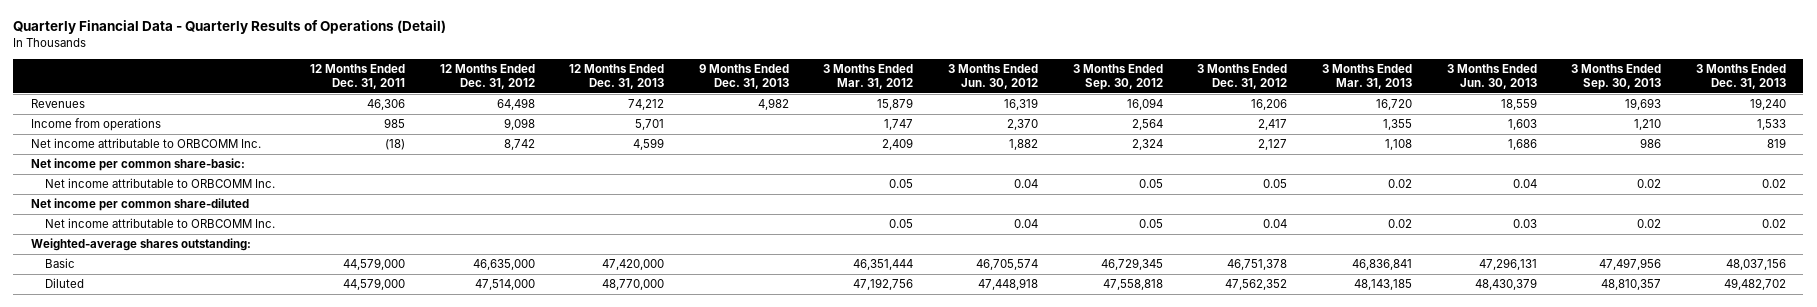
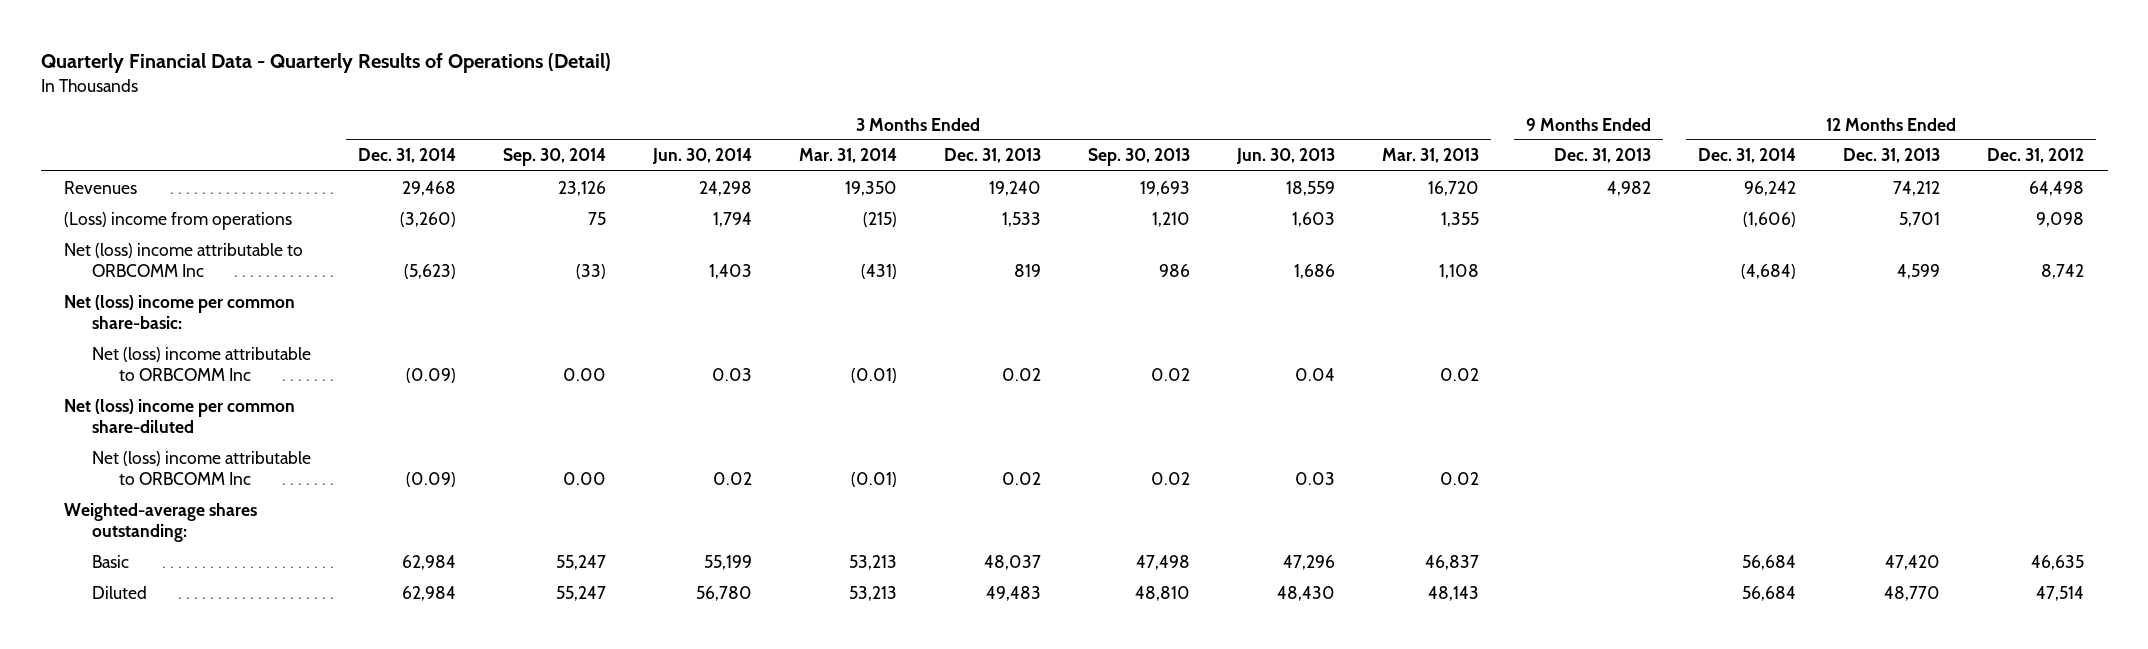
- | 12 Months Ended Dec. 31, 2011 | 12 Months Ended Dec. 31, 2012 | 12 Months Ended Dec. 31, 2013 | 9 Months Ended Dec. 31, 2013 | 3 Months Ended Mar. 31, 2012 | 3 Months Ended Jun. 30, 2012 | 3 Months Ended Sep. 30, 2012 | 3 Months Ended Dec. 31, 2012 | 3 Months Ended Mar. 31, 2013 | 3 Months Ended Jun. 30, 2013 | 3 Months Ended Sep. 30, 2013 | 3 Months Ended Dec. 31, 2013
+ | 3 Months Ended Dec. 31, 2014 | 3 Months Ended Sep. 30, 2014 | 3 Months Ended Jun. 30, 2014 | 3 Months Ended Mar. 31, 2014 | 3 Months Ended Dec. 31, 2013 | 3 Months Ended Sep. 30, 2013 | 3 Months Ended Jun. 30, 2013 | 3 Months Ended Mar. 31, 2013 | 9 Months Ended Dec. 31, 2013 | 12 Months Ended Dec. 31, 2014 | 12 Months Ended Dec. 31, 2013 | 12 Months Ended Dec. 31, 2012
- Income from operations | 985 | 9,098 | 5,701 | | 1,747 | 2,370 | 2,564 | 2,417 | 1,355 | 1,603 | 1,210 | 1,533
- Net income attributable to ORBCOMM Inc. | (18) | 8,742 | 4,599 | | 2,409 | 1,882 | 2,324 | 2,127 | 1,108 | 1,686 | 986 | 819
- Net income per common share-basic:
- Net income attributable to ORBCOMM Inc. | | | | | 0.05 | 0.04 | 0.05 | 0.05 | 0.02 | 0.04 | 0.02 | 0.02
- Net income per common share-diluted
- Net income attributable to ORBCOMM Inc. | | | | | 0.05 | 0.04 | 0.05 | 0.04 | 0.02 | 0.03 | 0.02 | 0.02
+ (Loss) income from operations | (3,260) | 75 | 1,794 | (215) | 1,533 | 1,210 | 1,603 | 1,355 | | (1,606) | 5,701 | 9,098
+ Net (loss) income attributable to ORBCOMM Inc | (5,623) | (33) | 1,403 | (431) | 819 | 986 | 1,686 | 1,108 | | (4,684) | 4,599 | 8,742
+ Net (loss) income per common share-basic:
+ Net (loss) income attributable to ORBCOMM Inc | (0.09) | 0.00 | 0.03 | (0.01) | 0.02 | 0.02 | 0.04 | 0.02 | | | |
+ Net (loss) income per common share-diluted
+ Net (loss) income attributable to ORBCOMM Inc | (0.09) | 0.00 | 0.02 | (0.01) | 0.02 | 0.02 | 0.03 | 0.02 | | | |
- Basic | 44,579,000 | 46,635,000 | 47,420,000 | | 46,351,444 | 46,705,574 | 46,729,345 | 46,751,378 | 46,836,841 | 47,296,131 | 47,497,956 | 48,037,156
- Diluted | 44,579,000 | 47,514,000 | 48,770,000 | | 47,192,756 | 47,448,918 | 47,558,818 | 47,562,352 | 48,143,185 | 48,430,379 | 48,810,357 | 49,482,702
+ Basic | 62,984 | 55,247 | 55,199 | 53,213 | 48,037 | 47,498 | 47,296 | 46,837 | | 56,684 | 47,420 | 46,635
+ Diluted | 62,984 | 55,247 | 56,780 | 53,213 | 49,483 | 48,810 | 48,430 | 48,143 | | 56,684 | 48,770 | 47,514

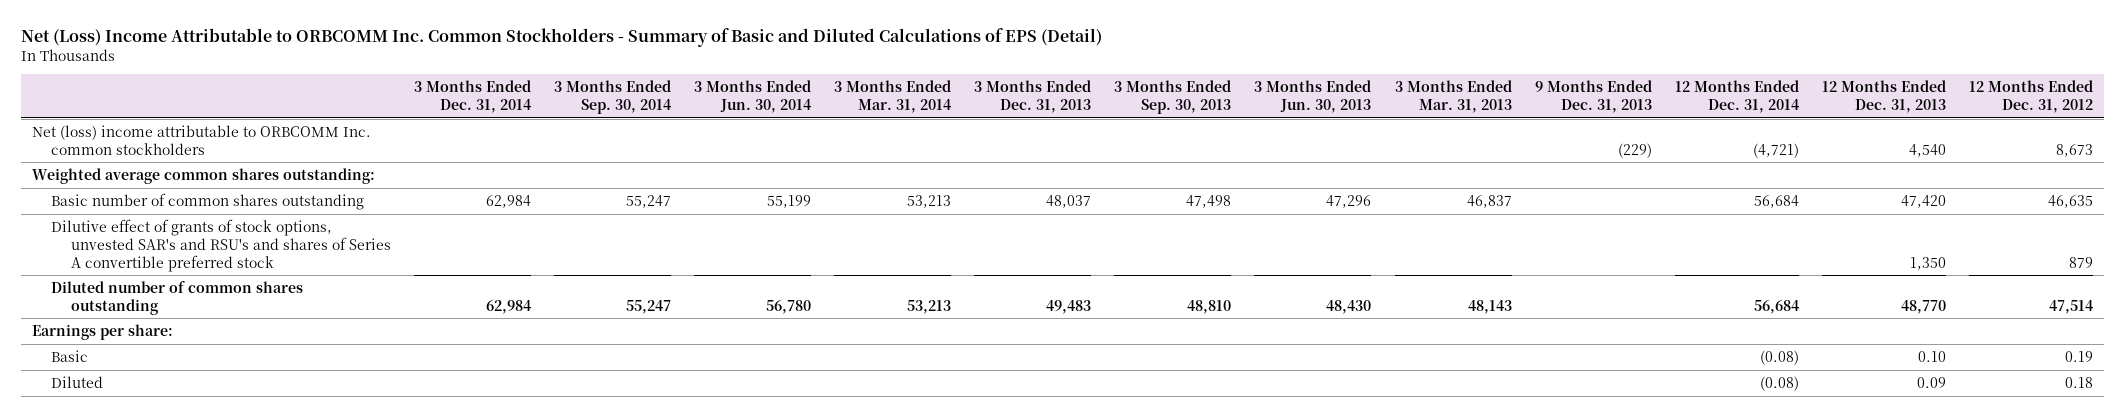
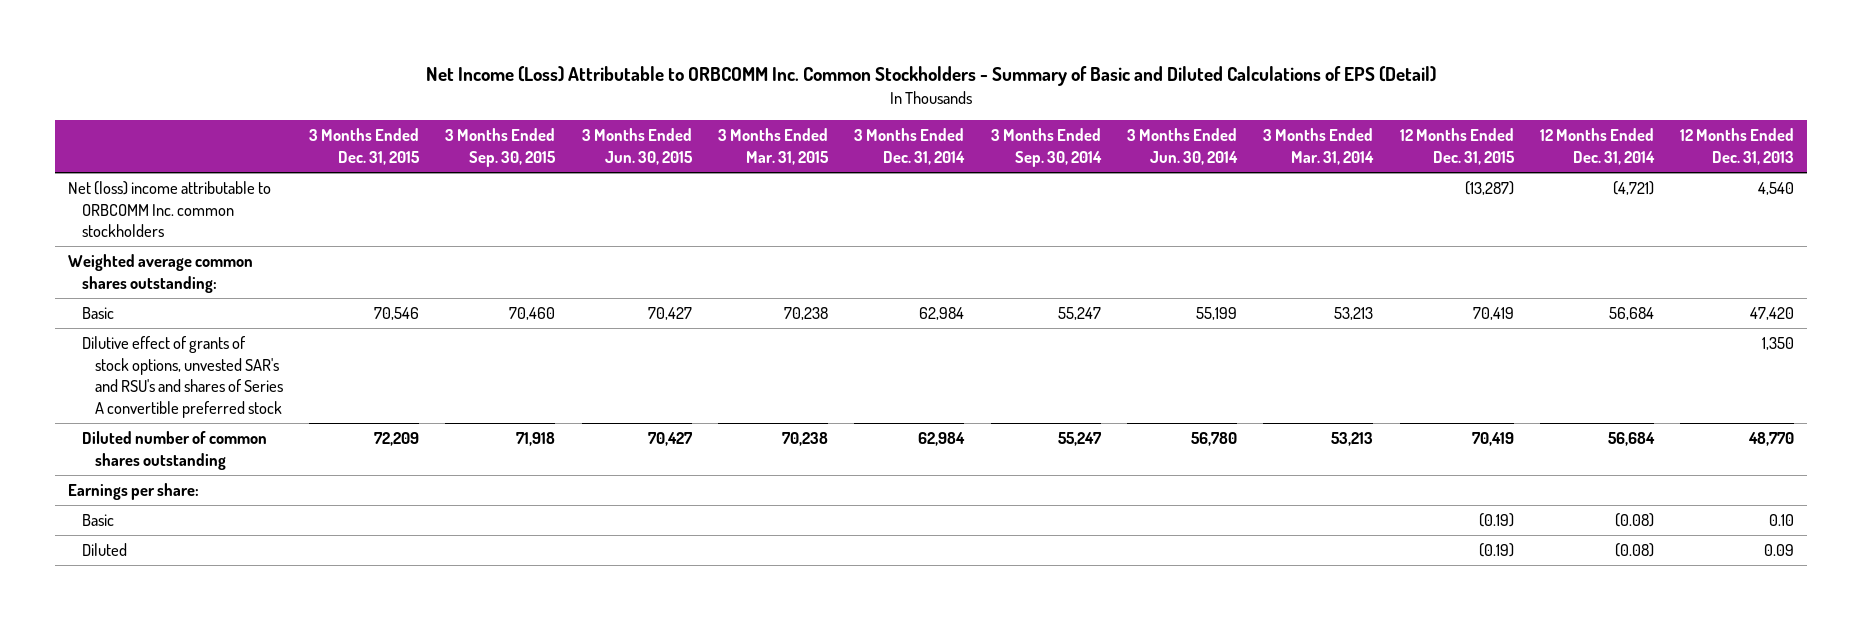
- Net (Loss) Income Attributable to ORBCOMM Inc. Common Stockholders - Summary of Basic and Diluted Calculations of EPS (Detail)
+ Net Income (Loss) Attributable to ORBCOMM Inc. Common Stockholders - Summary of Basic and Diluted Calculations of EPS (Detail)
- | 3 Months Ended Dec. 31, 2014 | 3 Months Ended Sep. 30, 2014 | 3 Months Ended Jun. 30, 2014 | 3 Months Ended Mar. 31, 2014 | 3 Months Ended Dec. 31, 2013 | 3 Months Ended Sep. 30, 2013 | 3 Months Ended Jun. 30, 2013 | 3 Months Ended Mar. 31, 2013 | 9 Months Ended Dec. 31, 2013 | 12 Months Ended Dec. 31, 2014 | 12 Months Ended Dec. 31, 2013 | 12 Months Ended Dec. 31, 2012
+ | 3 Months Ended Dec. 31, 2015 | 3 Months Ended Sep. 30, 2015 | 3 Months Ended Jun. 30, 2015 | 3 Months Ended Mar. 31, 2015 | 3 Months Ended Dec. 31, 2014 | 3 Months Ended Sep. 30, 2014 | 3 Months Ended Jun. 30, 2014 | 3 Months Ended Mar. 31, 2014 | 12 Months Ended Dec. 31, 2015 | 12 Months Ended Dec. 31, 2014 | 12 Months Ended Dec. 31, 2013
- Basic number of common shares outstanding | 62,984 | 55,247 | 55,199 | 53,213 | 48,037 | 47,498 | 47,296 | 46,837 | | 56,684 | 47,420 | 46,635
+ Basic | 70,546 | 70,460 | 70,427 | 70,238 | 62,984 | 55,247 | 55,199 | 53,213 | 70,419 | 56,684 | 47,420

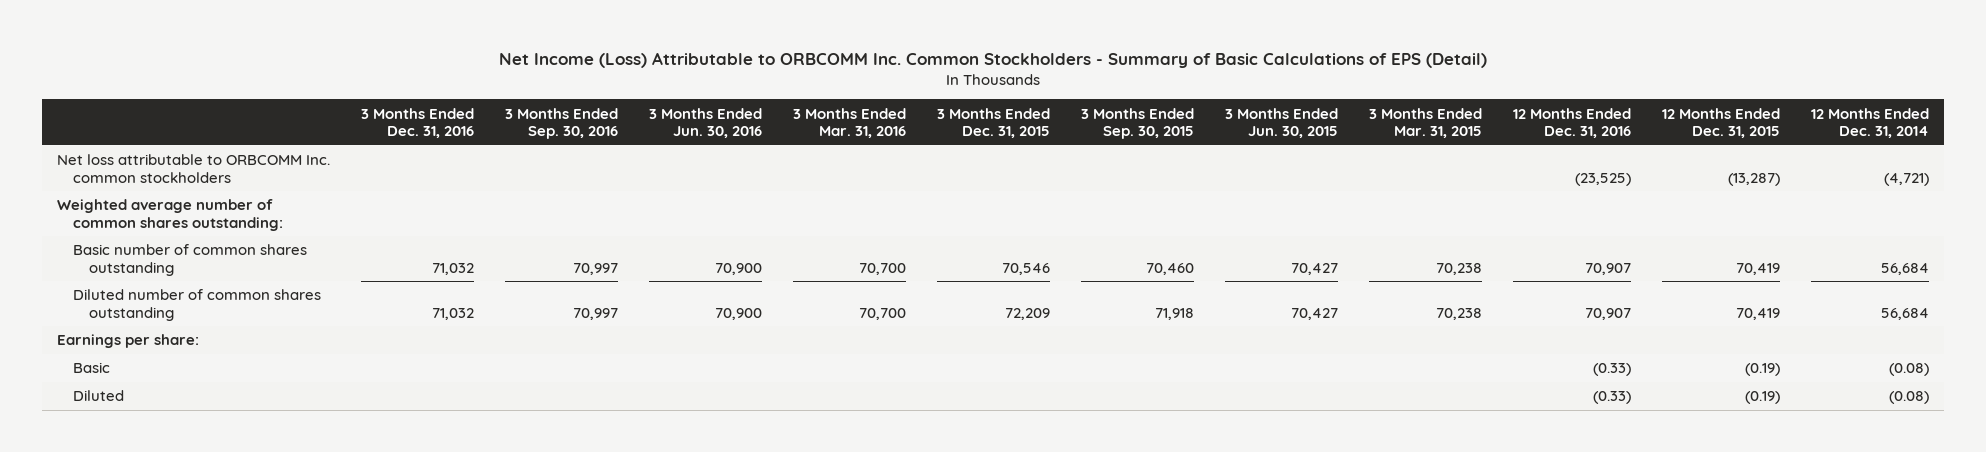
- Net Income (Loss) Attributable to ORBCOMM Inc. Common Stockholders - Summary of Basic and Diluted Calculations of EPS (Detail)
+ Net Income (Loss) Attributable to ORBCOMM Inc. Common Stockholders - Summary of Basic Calculations of EPS (Detail)
- | 3 Months Ended Dec. 31, 2015 | 3 Months Ended Sep. 30, 2015 | 3 Months Ended Jun. 30, 2015 | 3 Months Ended Mar. 31, 2015 | 3 Months Ended Dec. 31, 2014 | 3 Months Ended Sep. 30, 2014 | 3 Months Ended Jun. 30, 2014 | 3 Months Ended Mar. 31, 2014 | 12 Months Ended Dec. 31, 2015 | 12 Months Ended Dec. 31, 2014 | 12 Months Ended Dec. 31, 2013
+ | 3 Months Ended Dec. 31, 2016 | 3 Months Ended Sep. 30, 2016 | 3 Months Ended Jun. 30, 2016 | 3 Months Ended Mar. 31, 2016 | 3 Months Ended Dec. 31, 2015 | 3 Months Ended Sep. 30, 2015 | 3 Months Ended Jun. 30, 2015 | 3 Months Ended Mar. 31, 2015 | 12 Months Ended Dec. 31, 2016 | 12 Months Ended Dec. 31, 2015 | 12 Months Ended Dec. 31, 2014
- Net (loss) income attributable to ORBCOMM Inc. common stockholders | | | | | | | | | (13,287) | (4,721) | 4,540
- Weighted average common shares outstanding:
- Basic | 70,546 | 70,460 | 70,427 | 70,238 | 62,984 | 55,247 | 55,199 | 53,213 | 70,419 | 56,684 | 47,420
- Dilutive effect of grants of stock options, unvested SAR's and RSU's and shares of Series A convertible preferred stock | | | | | | | | | | | 1,350
+ Net loss attributable to ORBCOMM Inc. common stockholders | | | | | | | | | (23,525) | (13,287) | (4,721)
+ Weighted average number of common shares outstanding:
+ Basic number of common shares outstanding | 71,032 | 70,997 | 70,900 | 70,700 | 70,546 | 70,460 | 70,427 | 70,238 | 70,907 | 70,419 | 56,684

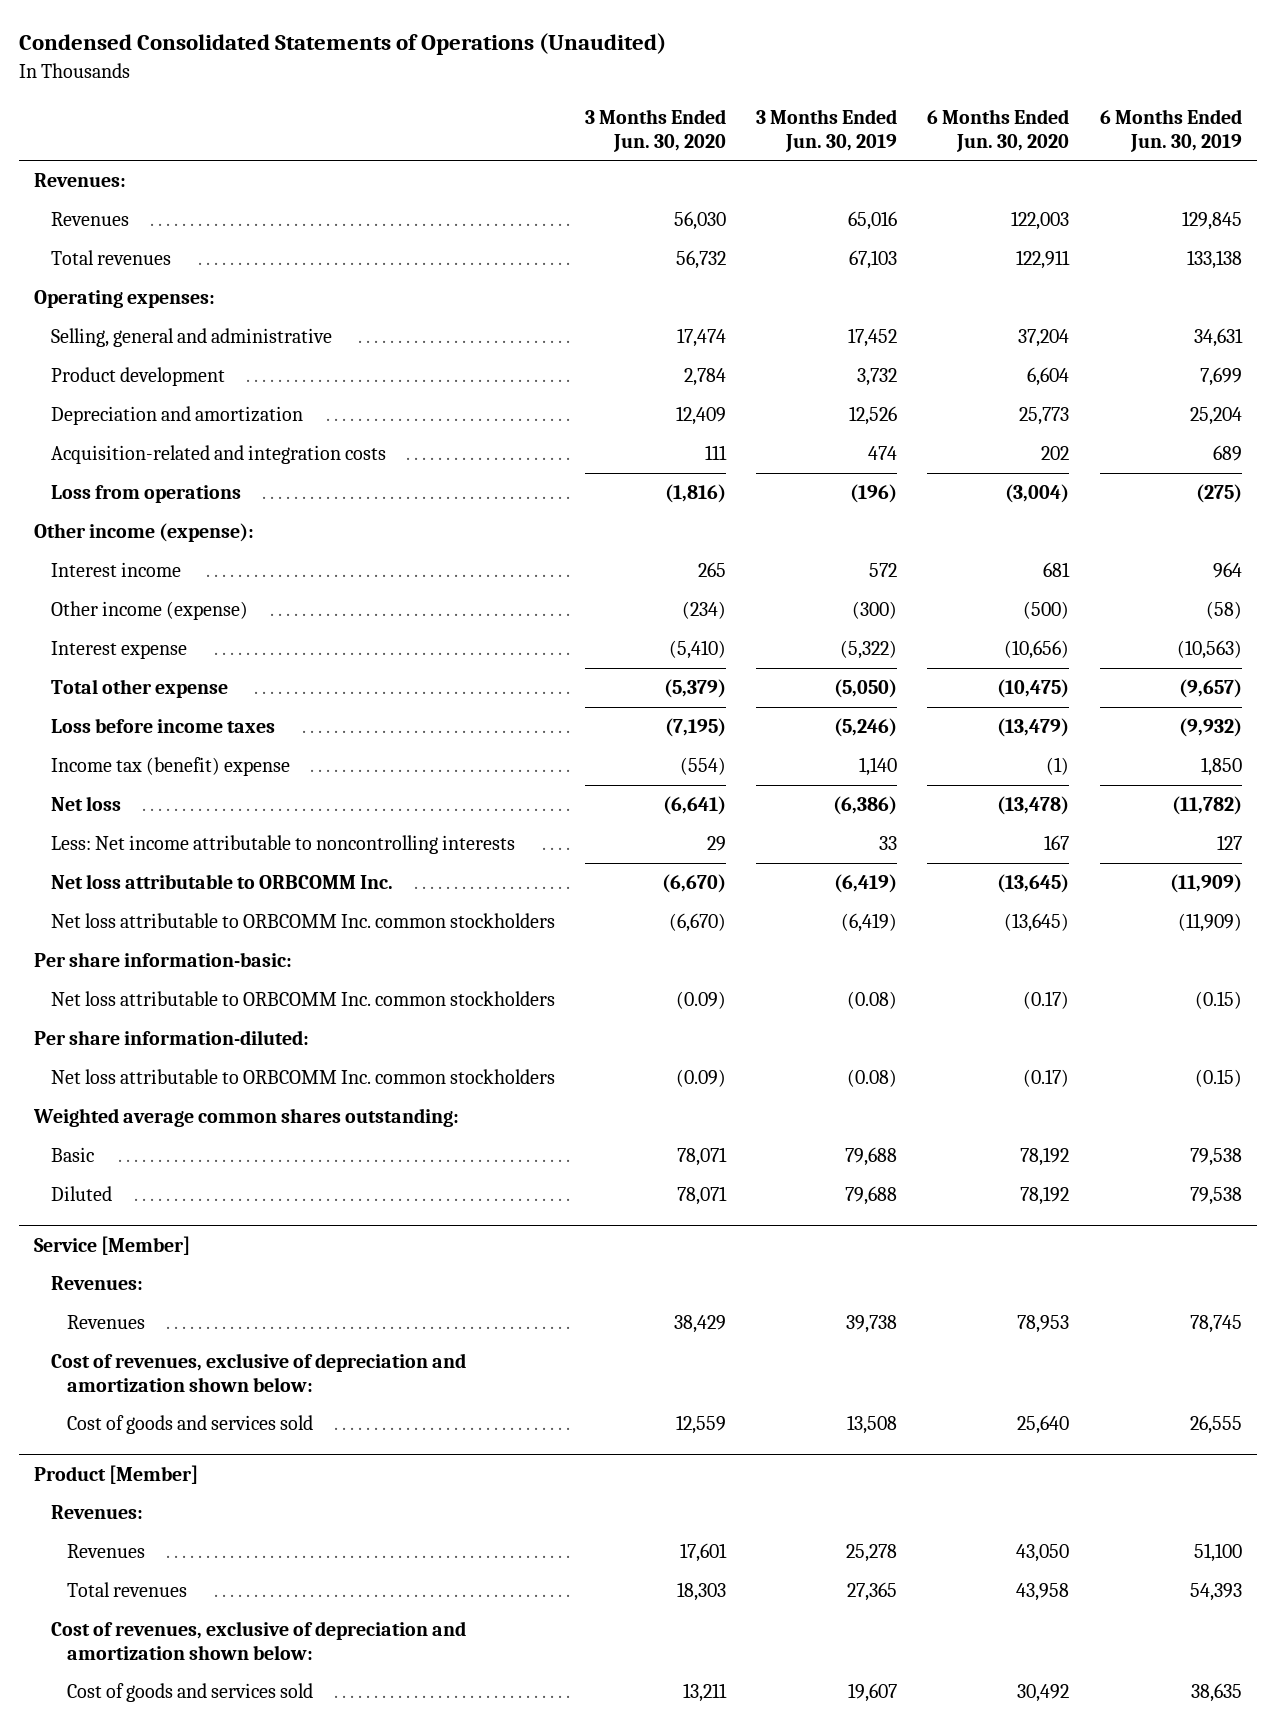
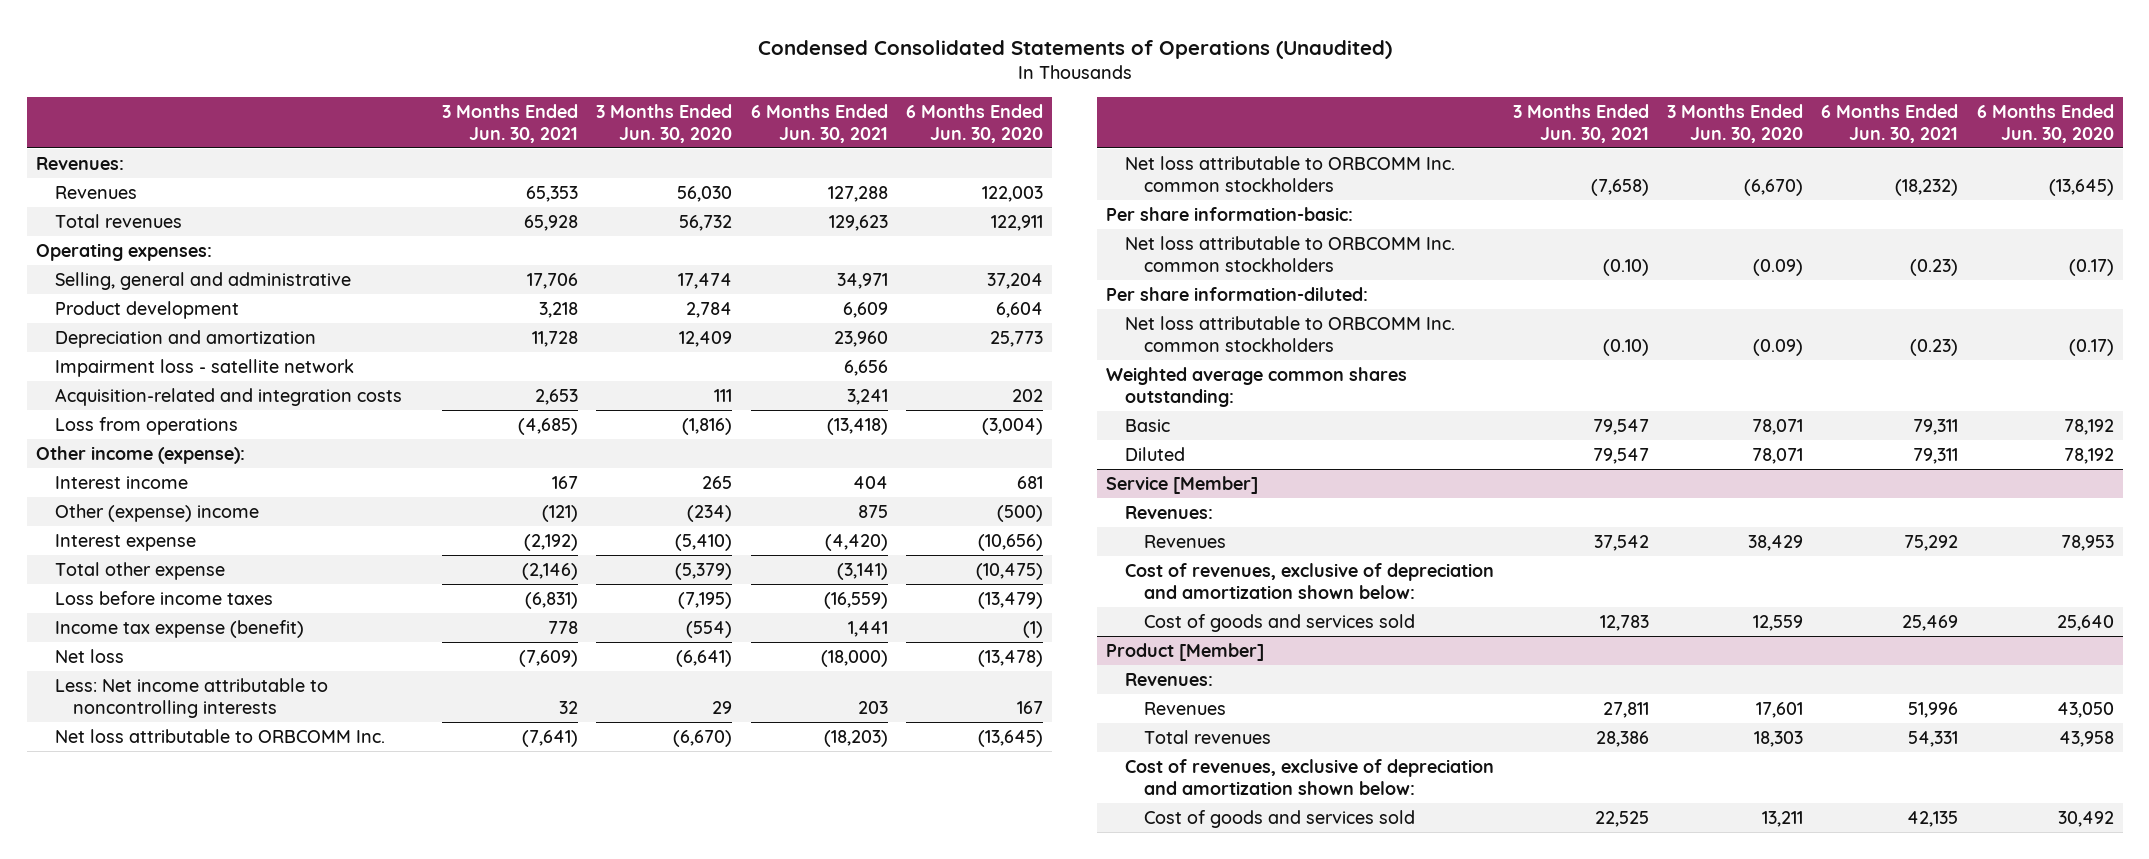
- | 3 Months Ended Jun. 30, 2020 | 3 Months Ended Jun. 30, 2019 | 6 Months Ended Jun. 30, 2020 | 6 Months Ended Jun. 30, 2019
+ | 3 Months Ended Jun. 30, 2021 | 3 Months Ended Jun. 30, 2020 | 6 Months Ended Jun. 30, 2021 | 6 Months Ended Jun. 30, 2020
+ Impairment loss - satellite network | | | 6,656 |
- Other income (expense) | (234) | (300) | (500) | (58)
+ Other (expense) income | (121) | (234) | 875 | (500)
- Income tax (benefit) expense | (554) | 1,140 | (1) | 1,850
+ Income tax expense (benefit) | 778 | (554) | 1,441 | (1)

